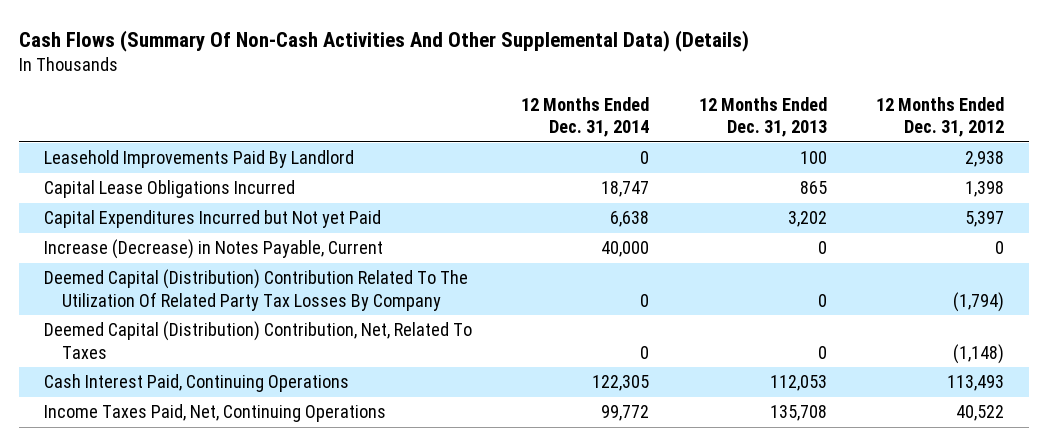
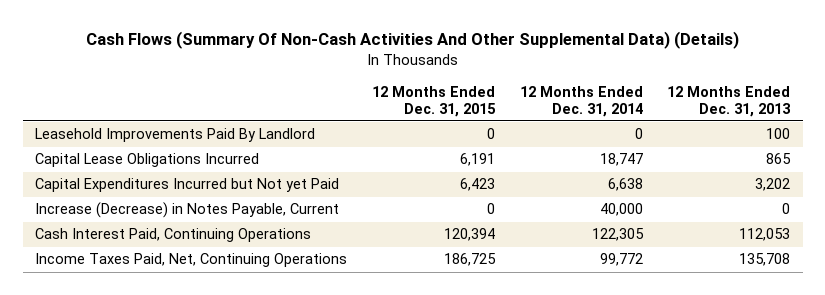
- | 12 Months Ended Dec. 31, 2014 | 12 Months Ended Dec. 31, 2013 | 12 Months Ended Dec. 31, 2012
+ | 12 Months Ended Dec. 31, 2015 | 12 Months Ended Dec. 31, 2014 | 12 Months Ended Dec. 31, 2013
- Deemed Capital (Distribution) Contribution Related To The Utilization Of Related Party Tax Losses By Company | 0 | 0 | (1,794)
- Deemed Capital (Distribution) Contribution, Net, Related To Taxes | 0 | 0 | (1,148)

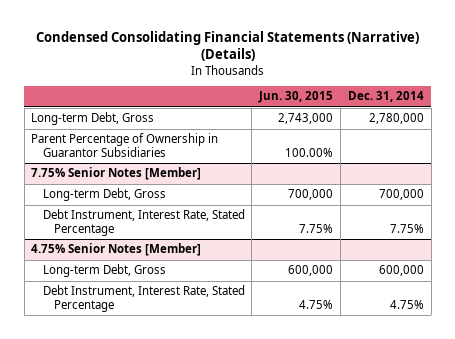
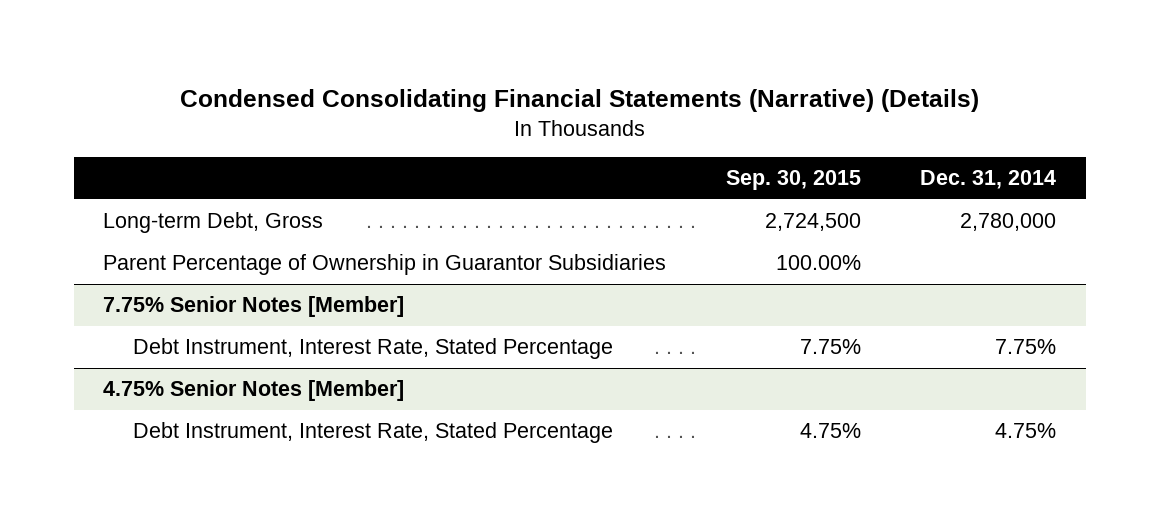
- | Jun. 30, 2015 | Dec. 31, 2014
+ | Sep. 30, 2015 | Dec. 31, 2014
@ 7.75% Senior Notes [Member]
- Long-term Debt, Gross | 700,000 | 700,000
@ 4.75% Senior Notes [Member]
- Long-term Debt, Gross | 600,000 | 600,000

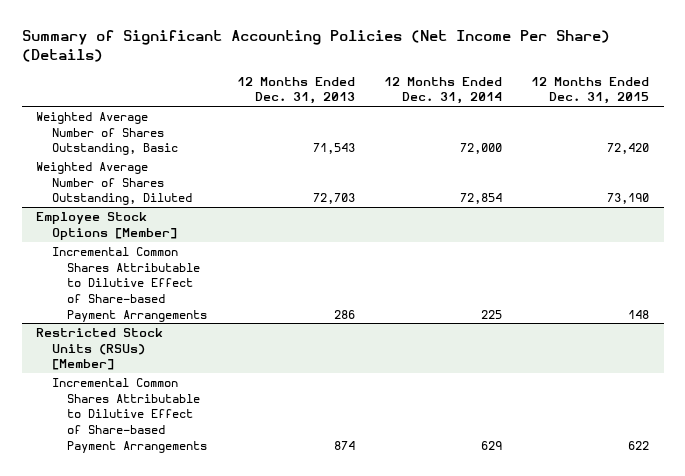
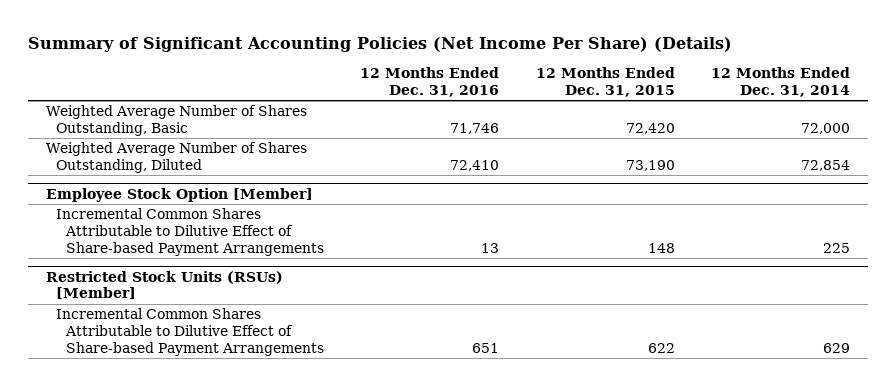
- | 12 Months Ended Dec. 31, 2013 | 12 Months Ended Dec. 31, 2014 | 12 Months Ended Dec. 31, 2015
+ | 12 Months Ended Dec. 31, 2016 | 12 Months Ended Dec. 31, 2015 | 12 Months Ended Dec. 31, 2014
- Employee Stock Options [Member]
+ Employee Stock Option [Member]

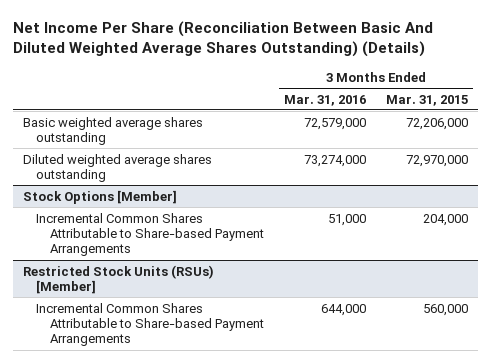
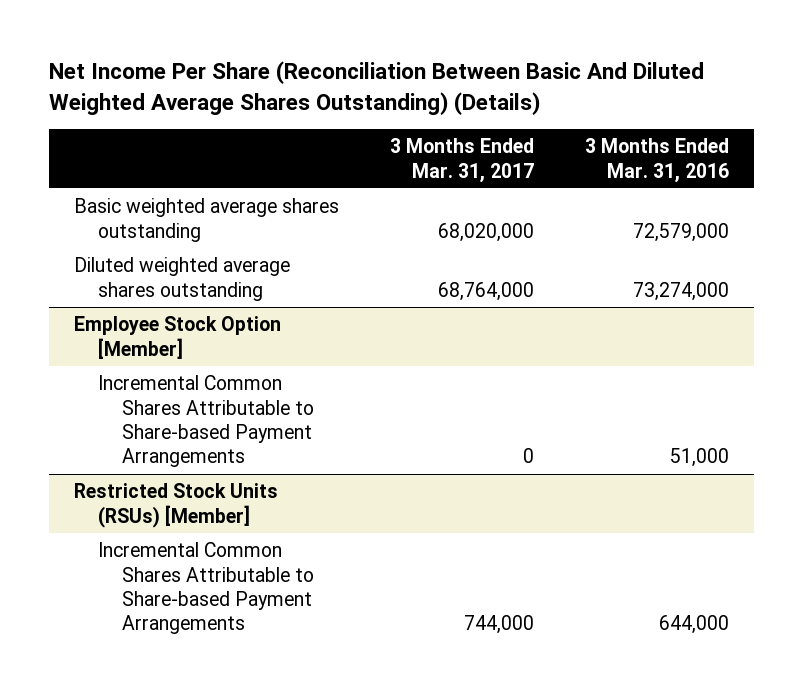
- | 3 Months Ended Mar. 31, 2016 | 3 Months Ended Mar. 31, 2015
+ | 3 Months Ended Mar. 31, 2017 | 3 Months Ended Mar. 31, 2016
- Stock Options [Member]
+ Employee Stock Option [Member]

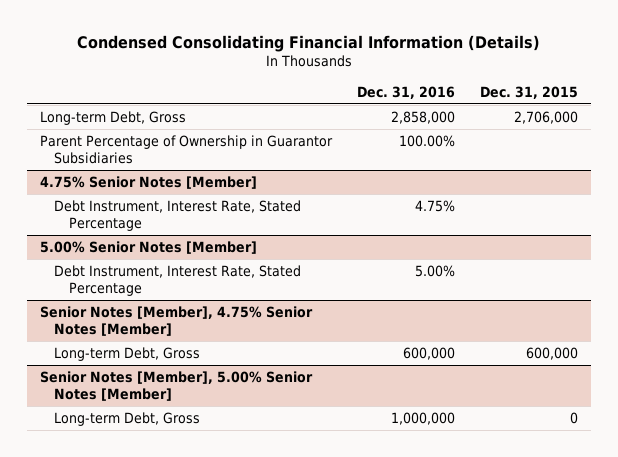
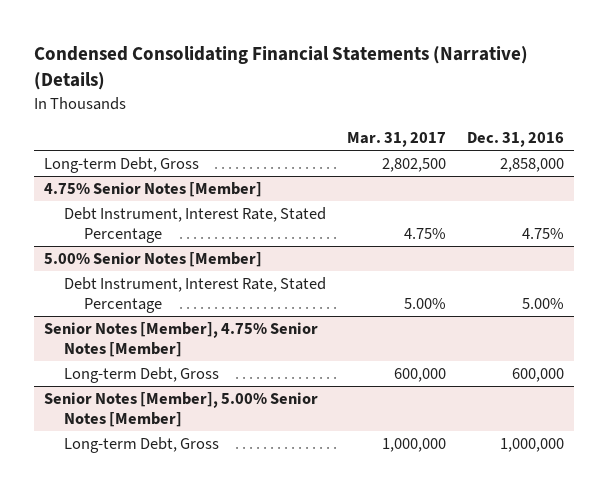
- Condensed Consolidating Financial Information (Details)
+ Condensed Consolidating Financial Statements (Narrative) (Details)
- | Dec. 31, 2016 | Dec. 31, 2015
+ | Mar. 31, 2017 | Dec. 31, 2016
- Parent Percentage of Ownership in Guarantor Subsidiaries | 100.00% |

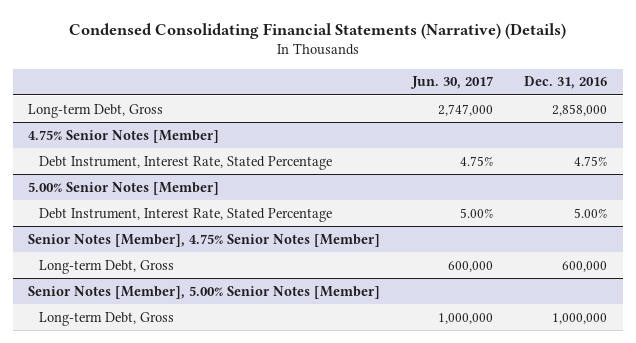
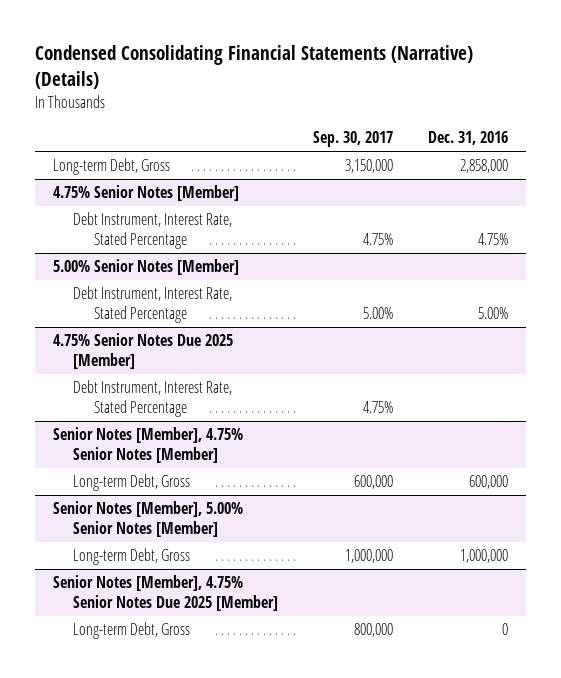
- | Jun. 30, 2017 | Dec. 31, 2016
+ | Sep. 30, 2017 | Dec. 31, 2016
+ 4.75% Senior Notes Due 2025 [Member]
+ Debt Instrument, Interest Rate, Stated Percentage | 4.75% |
+ Senior Notes [Member], 4.75% Senior Notes Due 2025 [Member]
+ Long-term Debt, Gross | 800,000 | 0

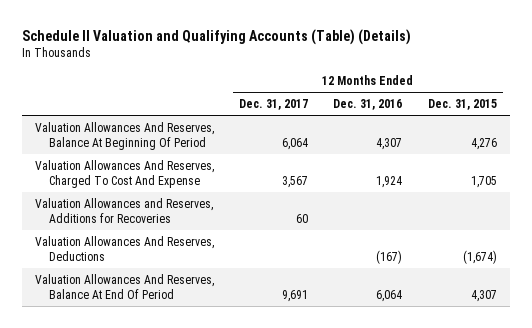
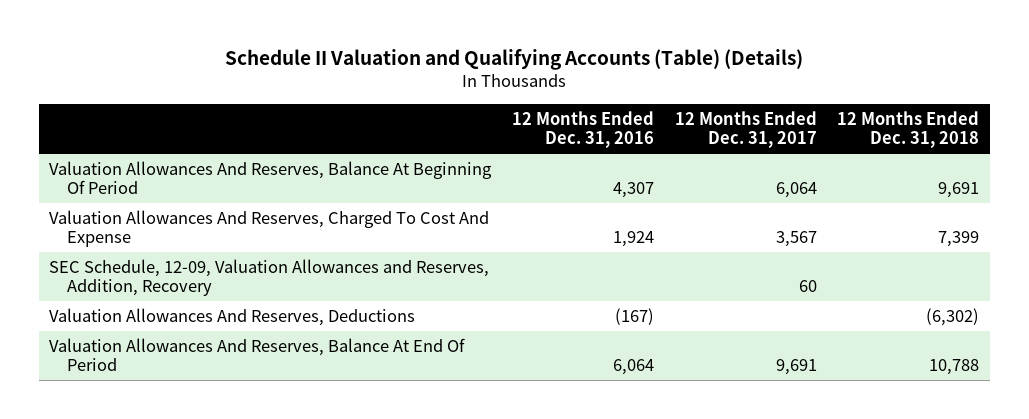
- | 12 Months Ended Dec. 31, 2017 | 12 Months Ended Dec. 31, 2016 | 12 Months Ended Dec. 31, 2015
+ | 12 Months Ended Dec. 31, 2016 | 12 Months Ended Dec. 31, 2017 | 12 Months Ended Dec. 31, 2018
- Valuation Allowances and Reserves, Additions for Recoveries | 60 | |
+ SEC Schedule, 12-09, Valuation Allowances and Reserves, Addition, Recovery | | 60 |

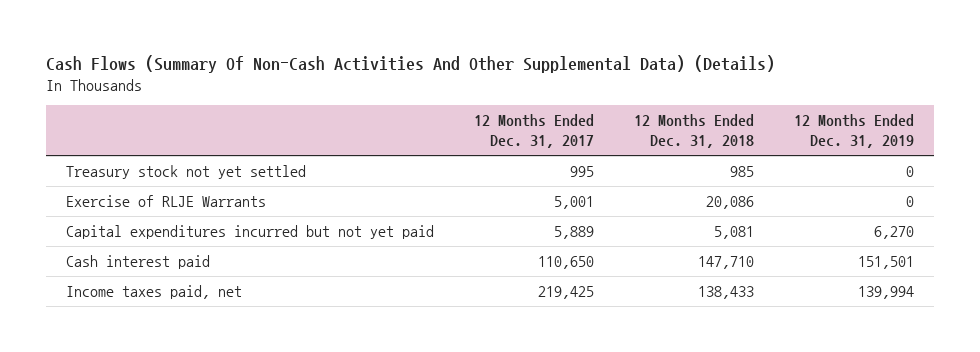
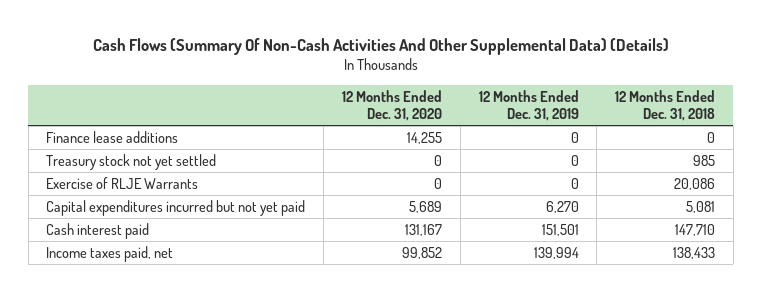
- | 12 Months Ended Dec. 31, 2017 | 12 Months Ended Dec. 31, 2018 | 12 Months Ended Dec. 31, 2019
+ | 12 Months Ended Dec. 31, 2020 | 12 Months Ended Dec. 31, 2019 | 12 Months Ended Dec. 31, 2018
+ Finance lease additions | 14,255 | 0 | 0

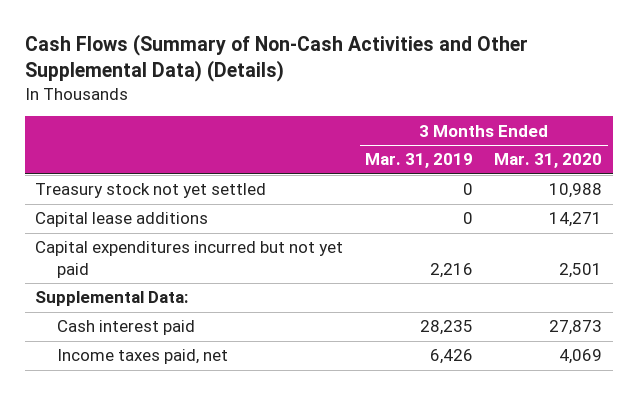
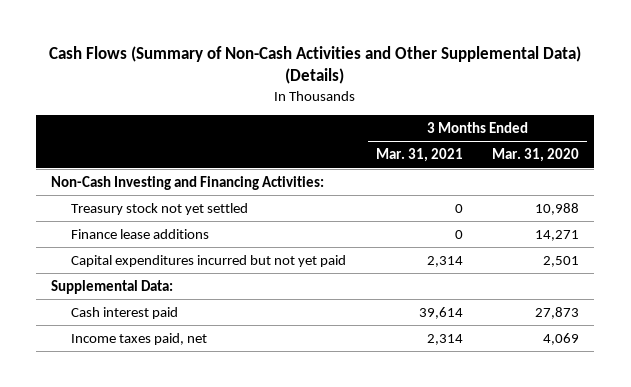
- | 3 Months Ended Mar. 31, 2019 | 3 Months Ended Mar. 31, 2020
+ | 3 Months Ended Mar. 31, 2021 | 3 Months Ended Mar. 31, 2020
+ Non-Cash Investing and Financing Activities:
- Capital lease additions | 0 | 14,271
+ Finance lease additions | 0 | 14,271

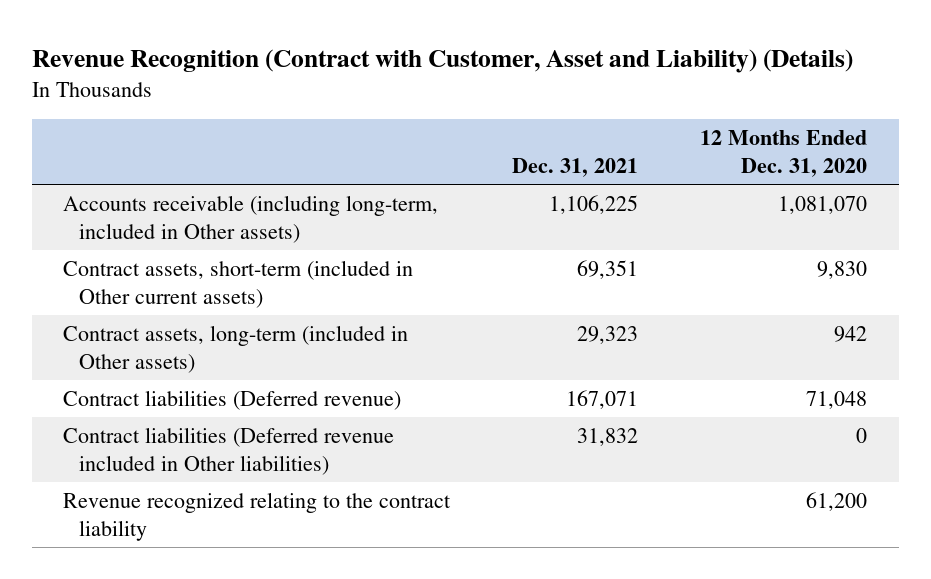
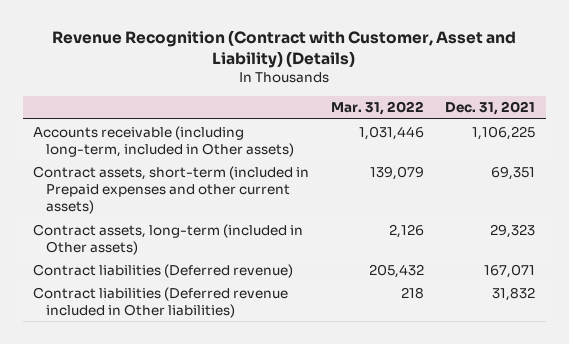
- | Dec. 31, 2021 | 12 Months Ended Dec. 31, 2020
+ | Mar. 31, 2022 | Dec. 31, 2021
- Contract assets, short-term (included in Other current assets) | 69,351 | 9,830
+ Contract assets, short-term (included in Prepaid expenses and other current assets) | 139,079 | 69,351
- Revenue recognized relating to the contract liability | | 61,200

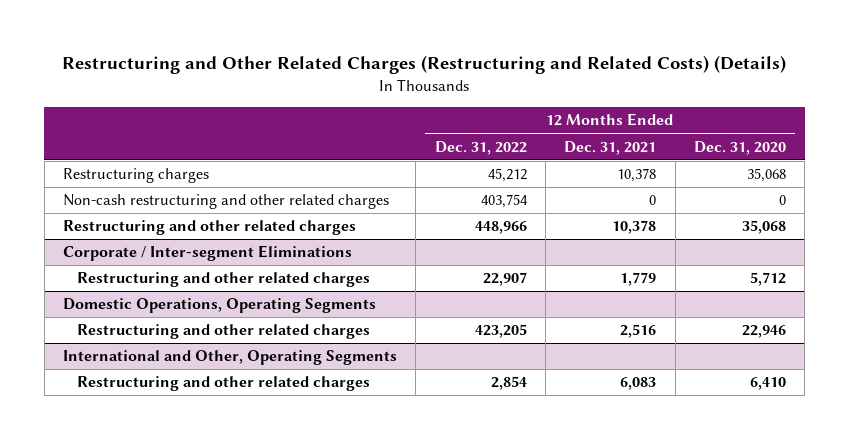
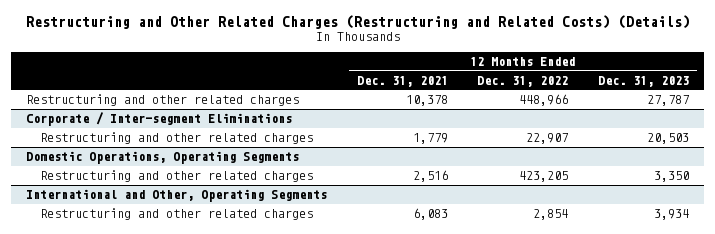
- | 12 Months Ended Dec. 31, 2022 | 12 Months Ended Dec. 31, 2021 | 12 Months Ended Dec. 31, 2020
+ | 12 Months Ended Dec. 31, 2021 | 12 Months Ended Dec. 31, 2022 | 12 Months Ended Dec. 31, 2023
- Restructuring charges | 45,212 | 10,378 | 35,068
- Non-cash restructuring and other related charges | 403,754 | 0 | 0

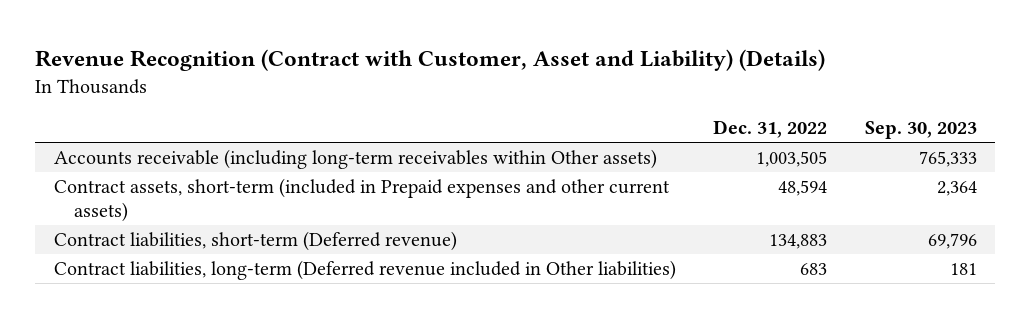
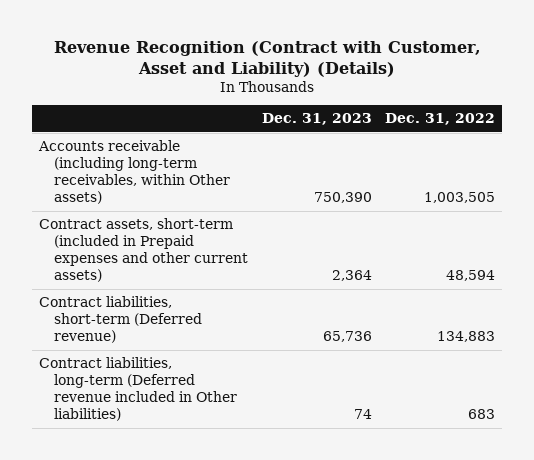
- | Dec. 31, 2022 | Sep. 30, 2023
+ | Dec. 31, 2023 | Dec. 31, 2022
- Accounts receivable (including long-term receivables within Other assets) | 1,003,505 | 765,333
+ Accounts receivable (including long-term receivables, within Other assets) | 750,390 | 1,003,505

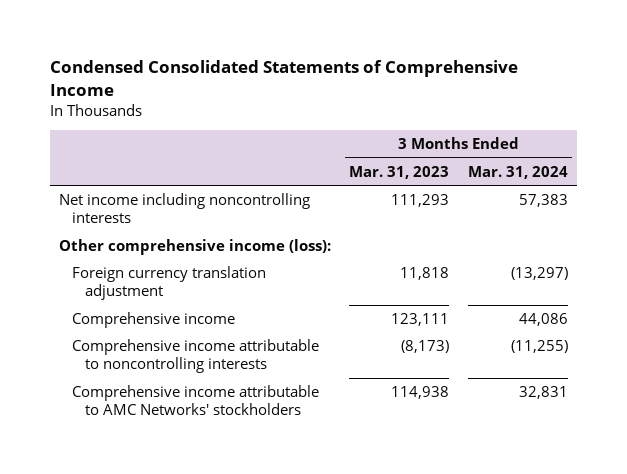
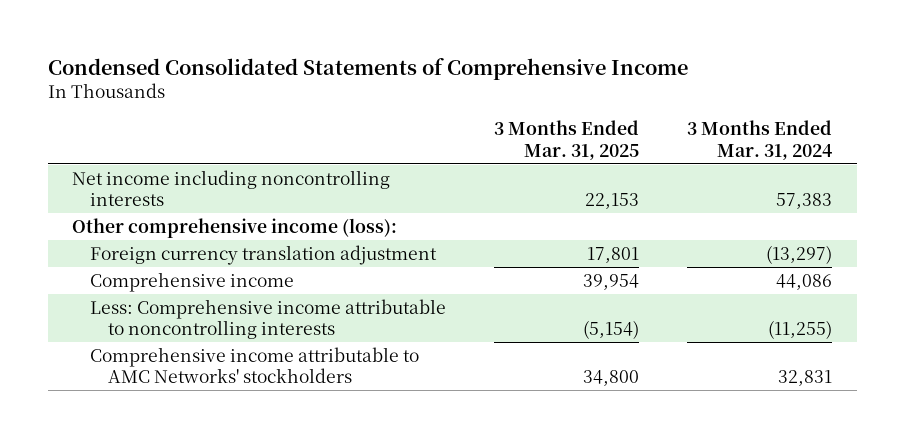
- | 3 Months Ended Mar. 31, 2023 | 3 Months Ended Mar. 31, 2024
+ | 3 Months Ended Mar. 31, 2025 | 3 Months Ended Mar. 31, 2024
- Comprehensive income attributable to noncontrolling interests | (8,173) | (11,255)
+ Less: Comprehensive income attributable to noncontrolling interests | (5,154) | (11,255)

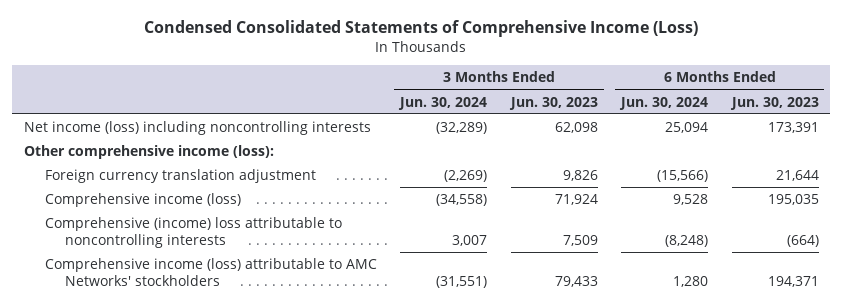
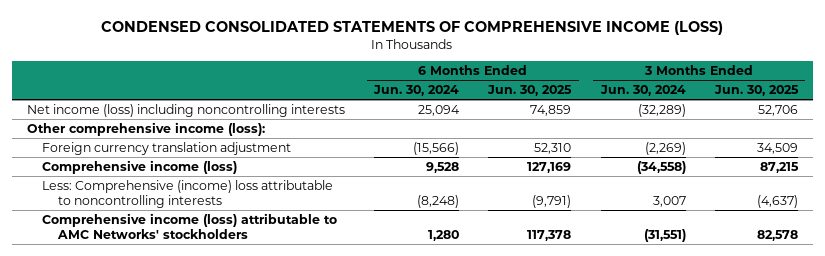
- Condensed Consolidated Statements of Comprehensive Income (Loss)
+ CONDENSED CONSOLIDATED STATEMENTS OF COMPREHENSIVE INCOME (LOSS)
- | 3 Months Ended Jun. 30, 2024 | 3 Months Ended Jun. 30, 2023 | 6 Months Ended Jun. 30, 2024 | 6 Months Ended Jun. 30, 2023
+ | 6 Months Ended Jun. 30, 2024 | 6 Months Ended Jun. 30, 2025 | 3 Months Ended Jun. 30, 2024 | 3 Months Ended Jun. 30, 2025
- Comprehensive (income) loss attributable to noncontrolling interests | 3,007 | 7,509 | (8,248) | (664)
+ Less: Comprehensive (income) loss attributable to noncontrolling interests | (8,248) | (9,791) | 3,007 | (4,637)

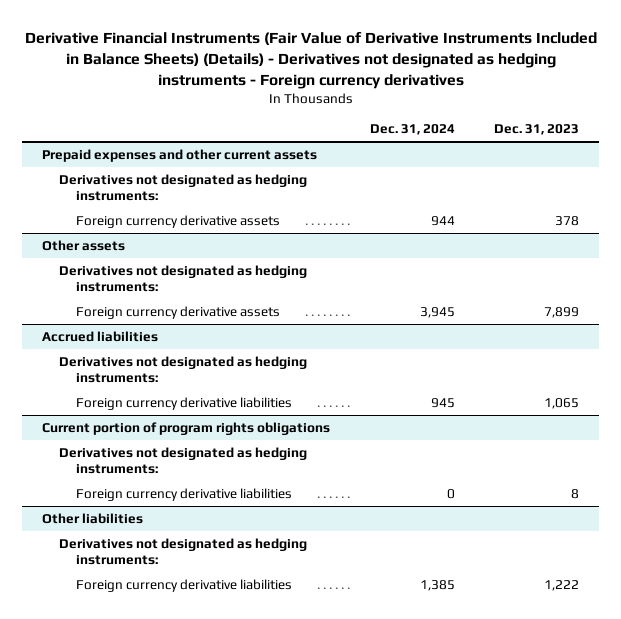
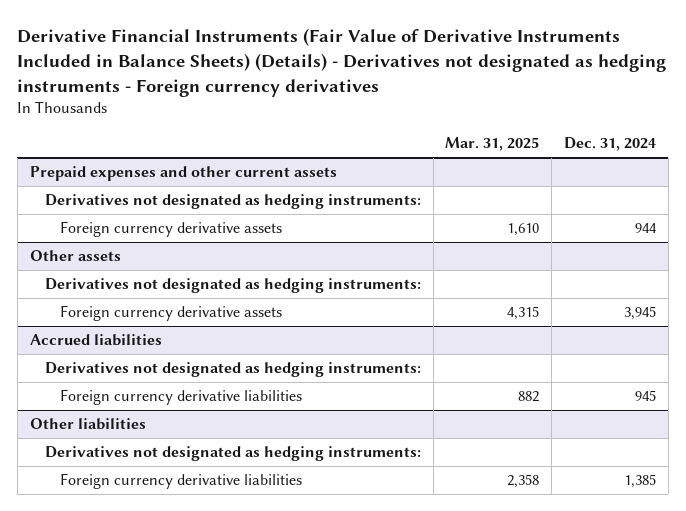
- | Dec. 31, 2024 | Dec. 31, 2023
+ | Mar. 31, 2025 | Dec. 31, 2024
- Current portion of program rights obligations
- Derivatives not designated as hedging instruments:
- Foreign currency derivative liabilities | 0 | 8

